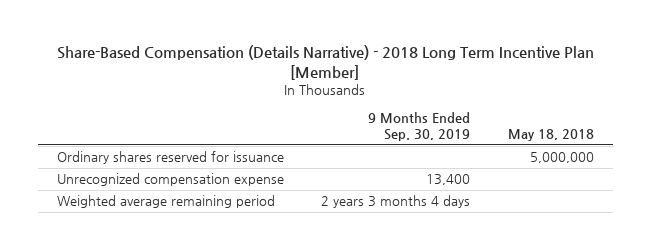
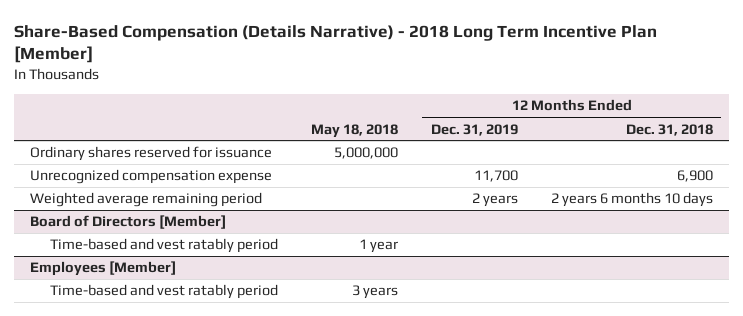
- | 9 Months Ended Sep. 30, 2019 | May 18, 2018
+ | May 18, 2018 | 12 Months Ended Dec. 31, 2019 | 12 Months Ended Dec. 31, 2018
+ Board of Directors [Member]
+ Time-based and vest ratably period | 1 year | |
+ Employees [Member]
+ Time-based and vest ratably period | 3 years | |

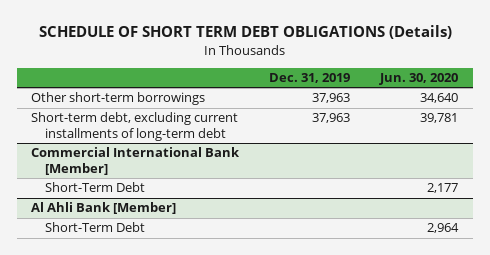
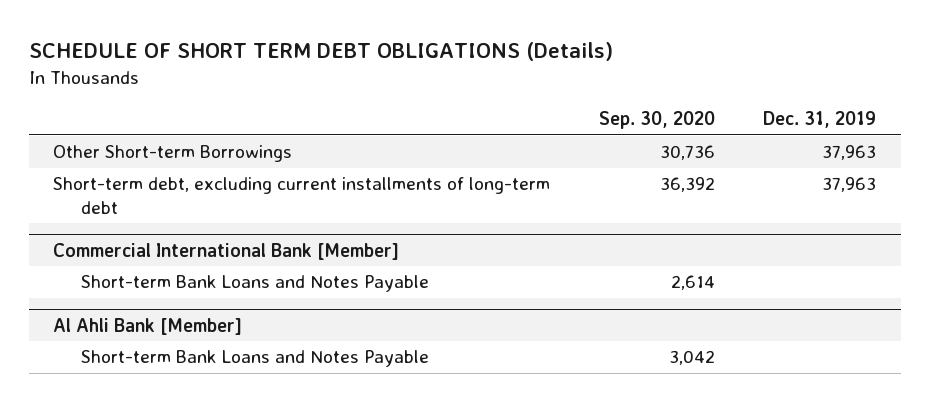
- | Dec. 31, 2019 | Jun. 30, 2020
+ | Sep. 30, 2020 | Dec. 31, 2019
- Other short-term borrowings | 37,963 | 34,640
+ Other Short-term Borrowings | 30,736 | 37,963
@ Commercial International Bank [Member]
- Short-Term Debt | | 2,177
+ Short-term Bank Loans and Notes Payable | 2,614 |
@ Al Ahli Bank [Member]
- Short-Term Debt | | 2,964
+ Short-term Bank Loans and Notes Payable | 3,042 |

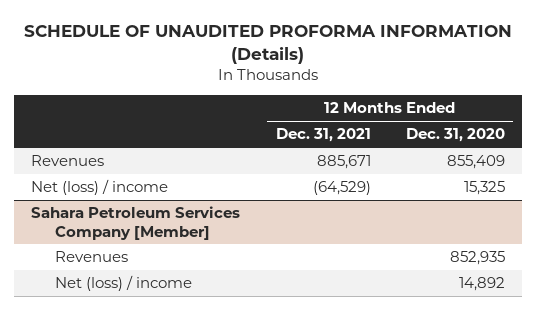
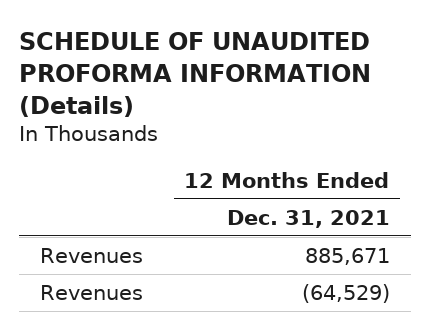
- | 12 Months Ended Dec. 31, 2021 | 12 Months Ended Dec. 31, 2020
+ | 12 Months Ended Dec. 31, 2021
- Net (loss) / income | (64,529) | 15,325
- Sahara Petroleum Services Company [Member]
- Revenues | | 852,935
- Net (loss) / income | | 14,892
+ Revenues | (64,529)

